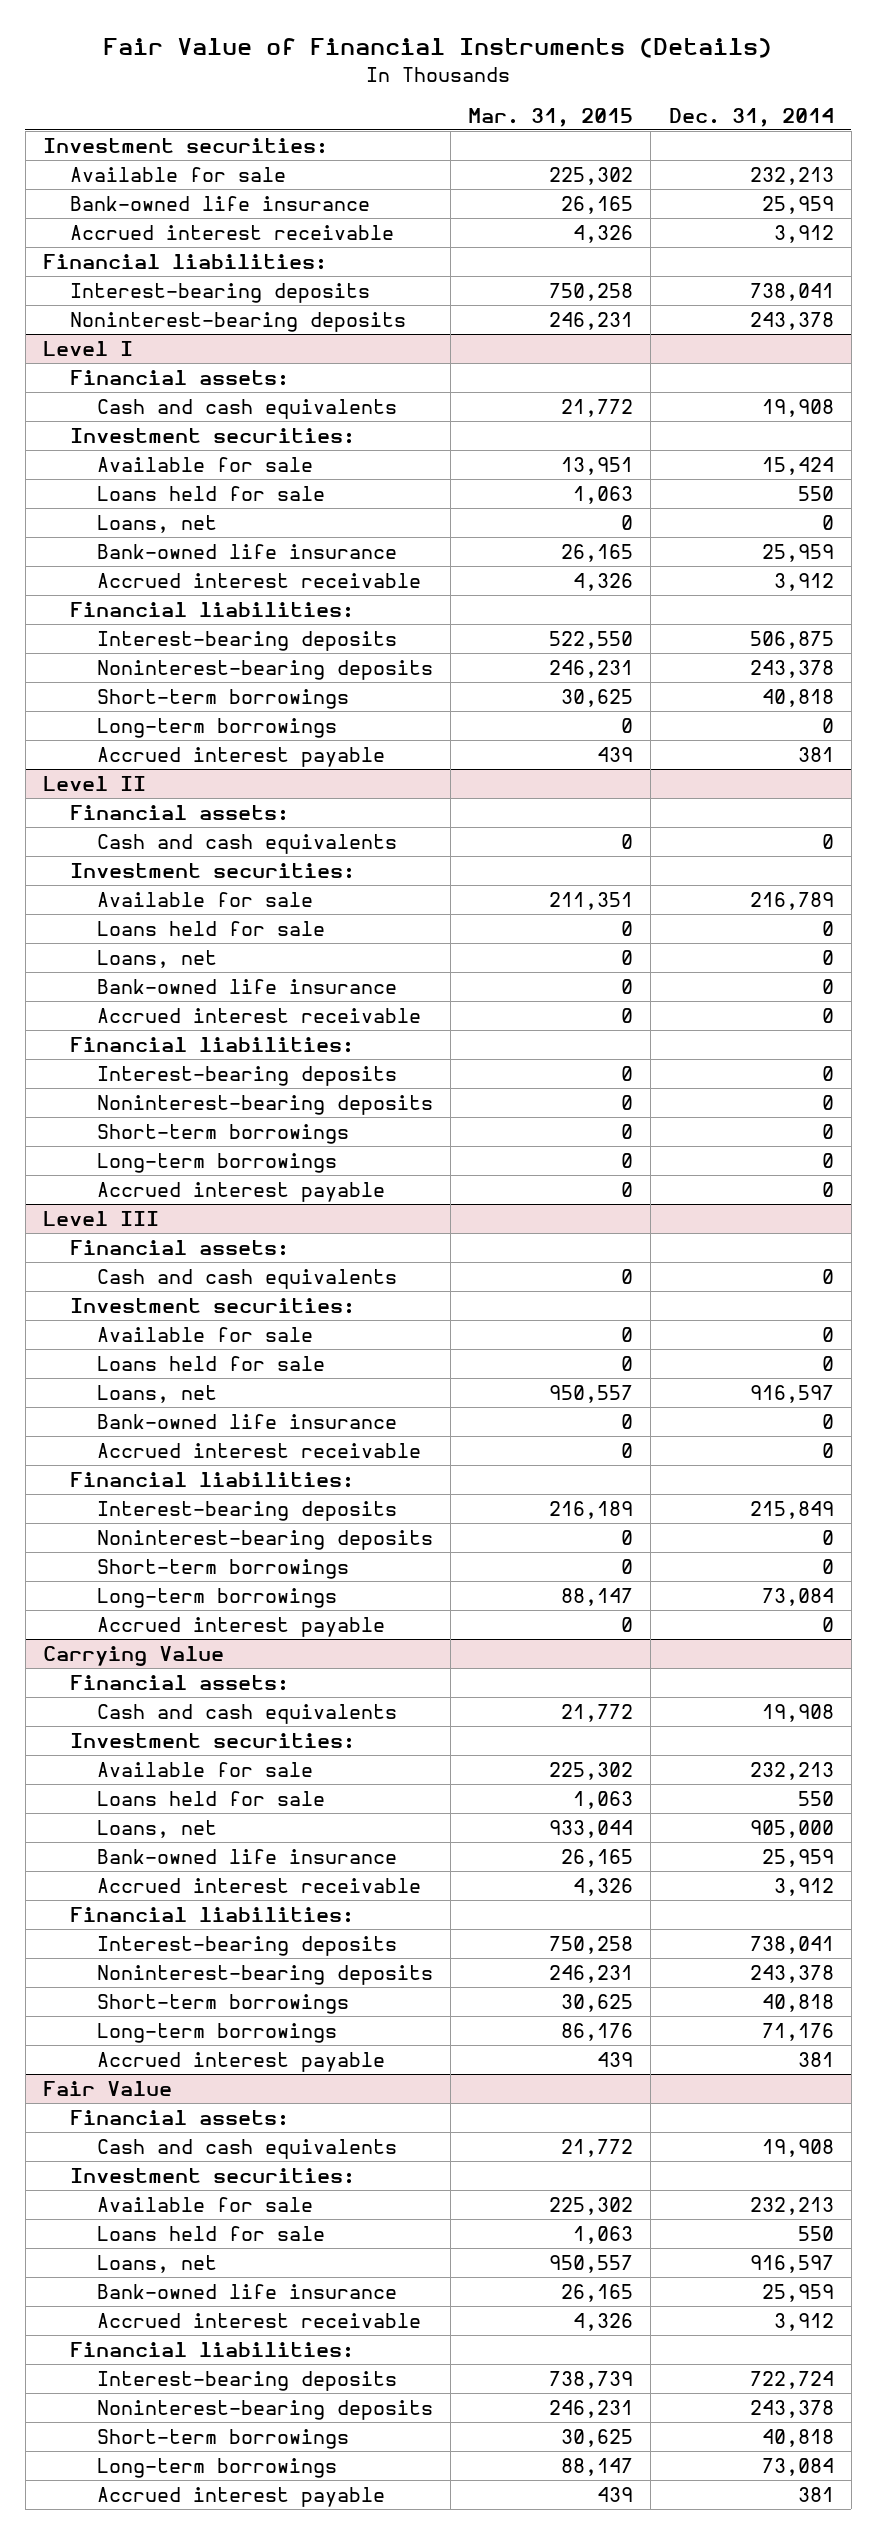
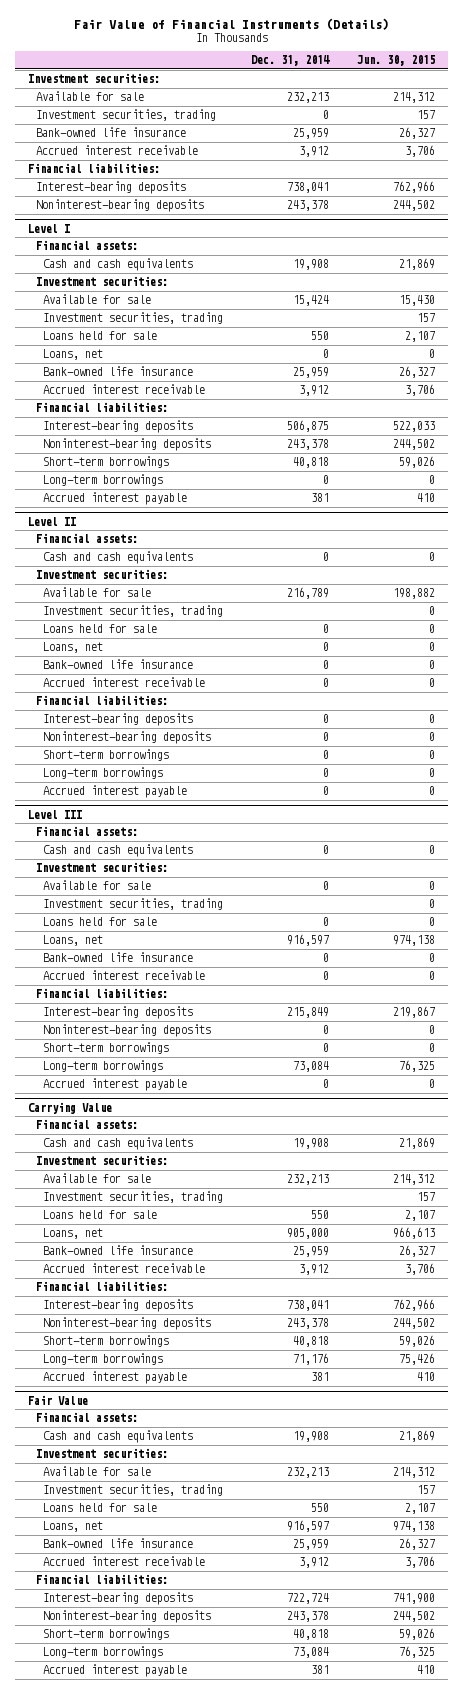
- | Mar. 31, 2015 | Dec. 31, 2014
+ | Dec. 31, 2014 | Jun. 30, 2015
+ Investment securities, trading | 0 | 157
@ Level I
+ Investment securities, trading | | 157
@ Level II
+ Investment securities, trading | | 0
@ Level III
+ Investment securities, trading | | 0
@ Carrying Value
+ Investment securities, trading | | 157
@ Fair Value
+ Investment securities, trading | | 157

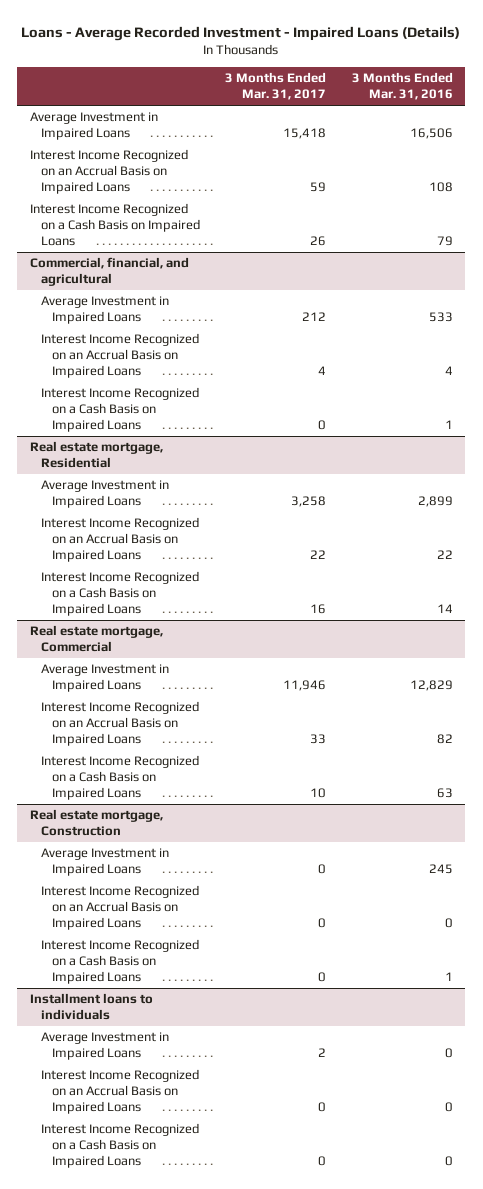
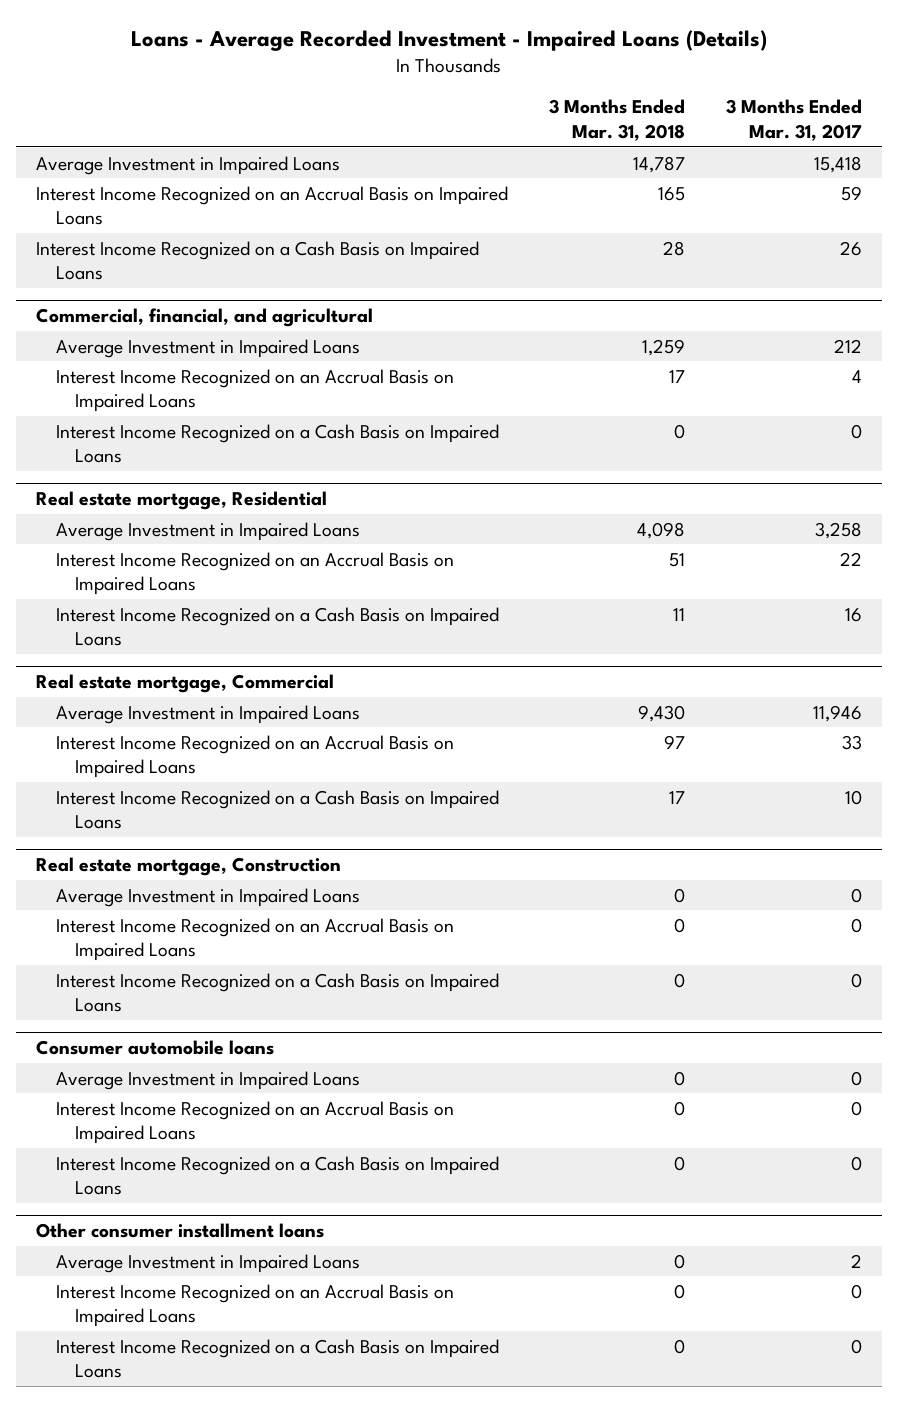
- | 3 Months Ended Mar. 31, 2017 | 3 Months Ended Mar. 31, 2016
+ | 3 Months Ended Mar. 31, 2018 | 3 Months Ended Mar. 31, 2017
- Installment loans to individuals
+ Consumer automobile loans
+ Average Investment in Impaired Loans | 0 | 0
+ Interest Income Recognized on an Accrual Basis on Impaired Loans | 0 | 0
+ Interest Income Recognized on a Cash Basis on Impaired Loans | 0 | 0
+ Other consumer installment loans

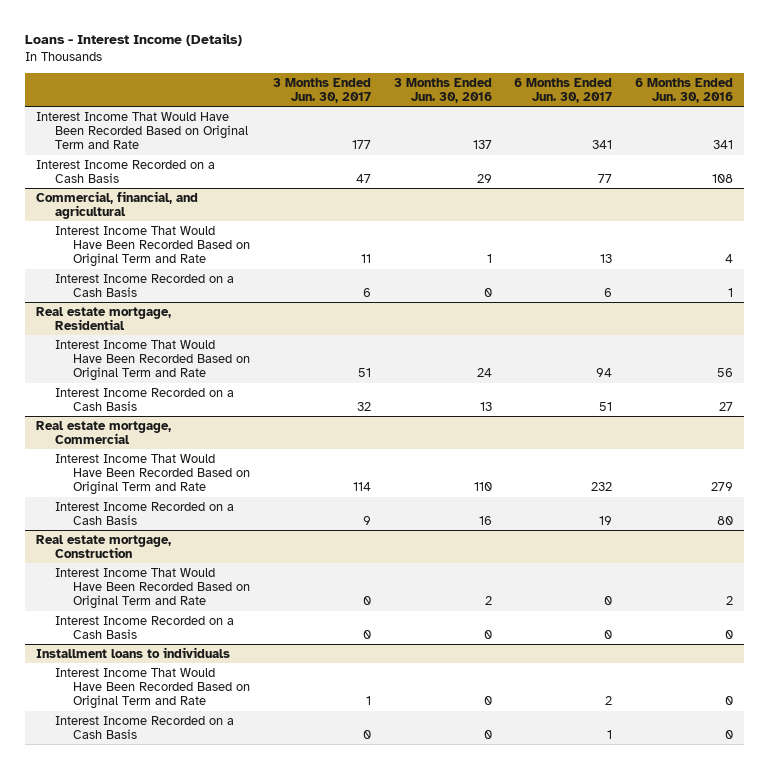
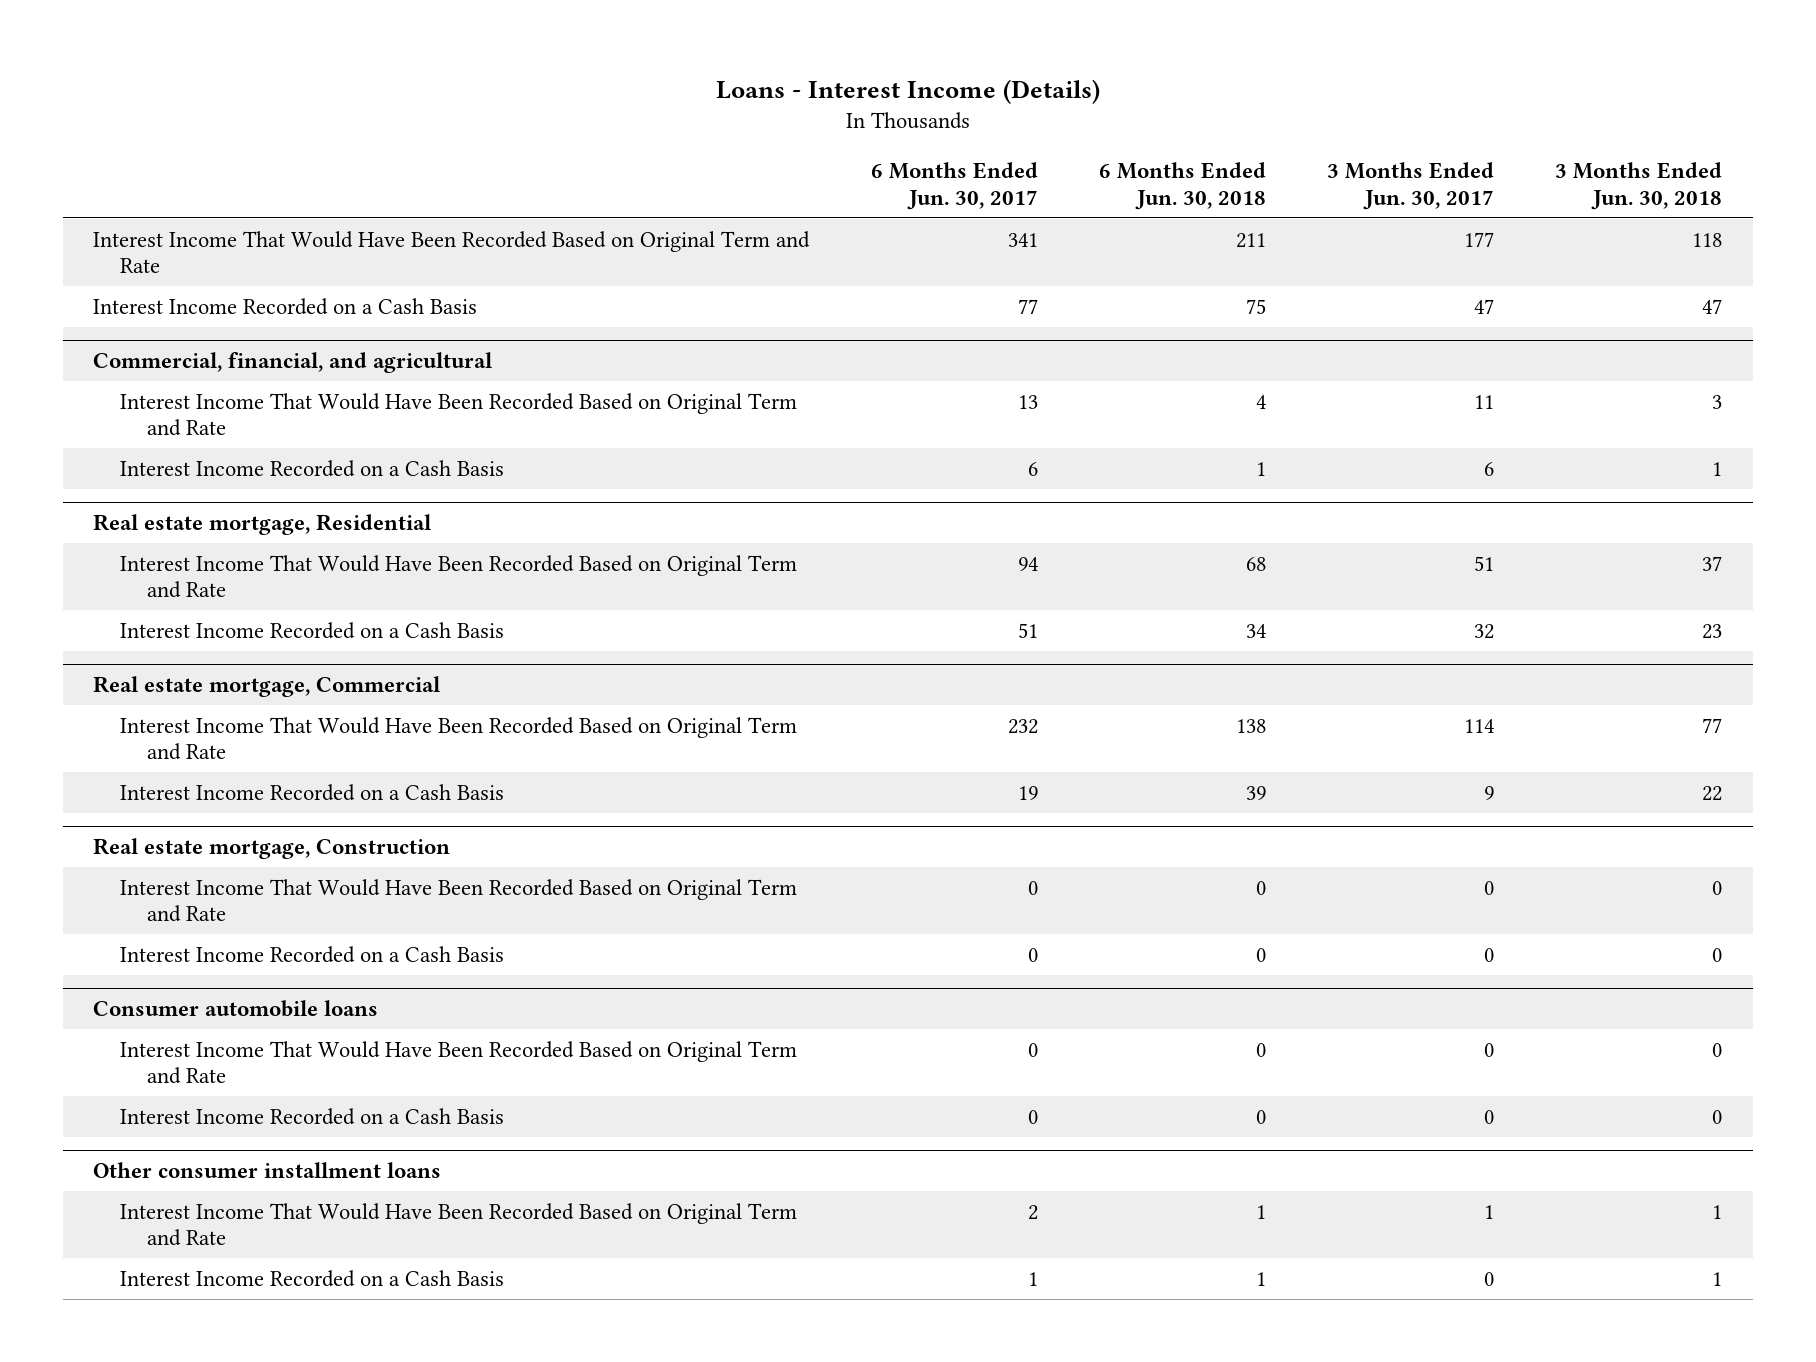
- | 3 Months Ended Jun. 30, 2017 | 3 Months Ended Jun. 30, 2016 | 6 Months Ended Jun. 30, 2017 | 6 Months Ended Jun. 30, 2016
+ | 6 Months Ended Jun. 30, 2017 | 6 Months Ended Jun. 30, 2018 | 3 Months Ended Jun. 30, 2017 | 3 Months Ended Jun. 30, 2018
- Installment loans to individuals
+ Consumer automobile loans
+ Interest Income That Would Have Been Recorded Based on Original Term and Rate | 0 | 0 | 0 | 0
+ Interest Income Recorded on a Cash Basis | 0 | 0 | 0 | 0
+ Other consumer installment loans

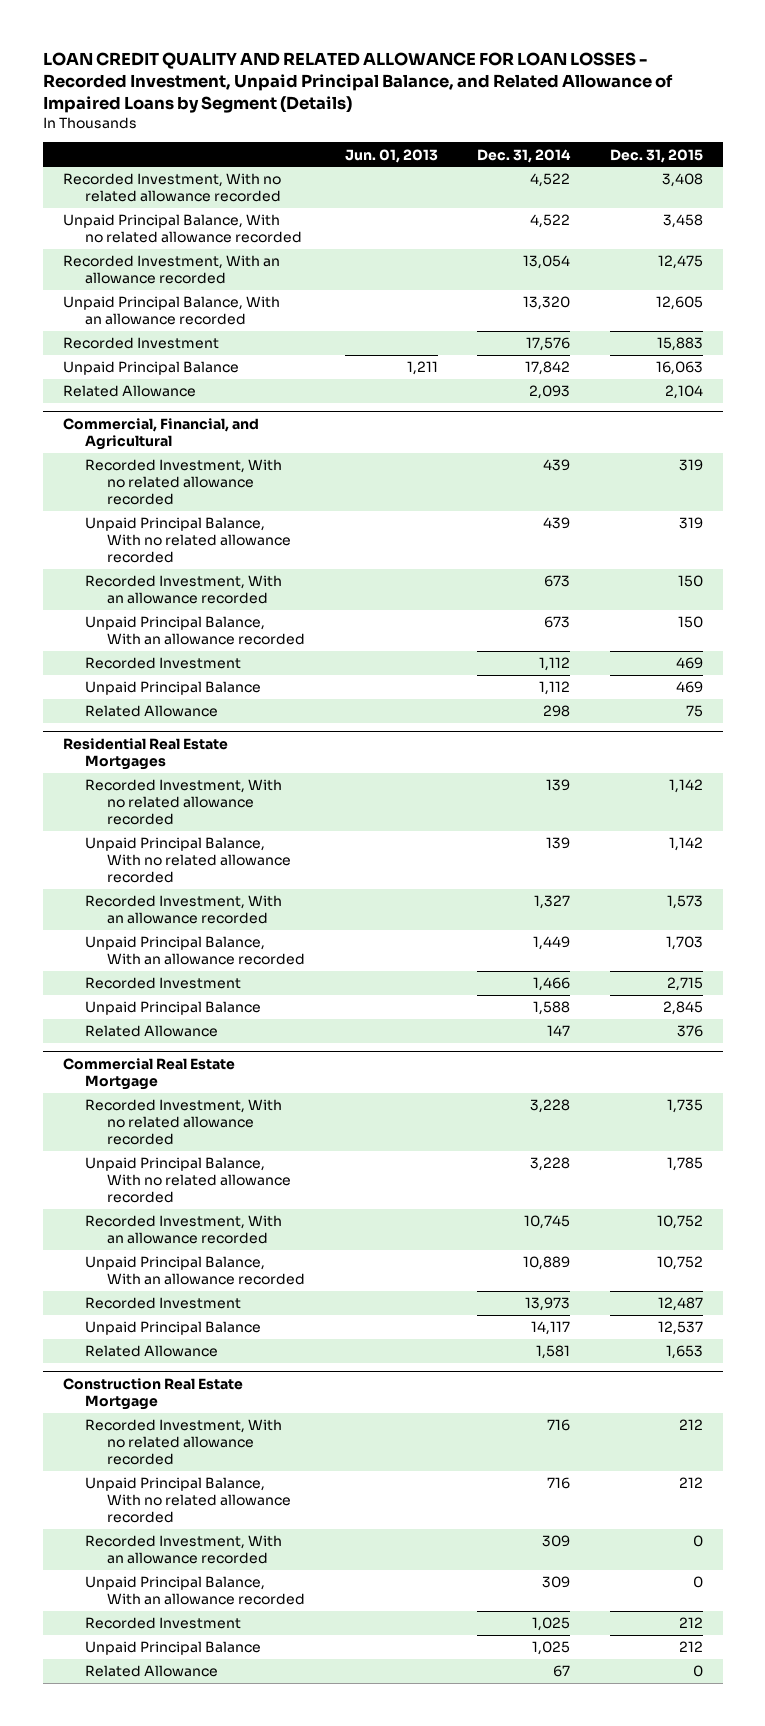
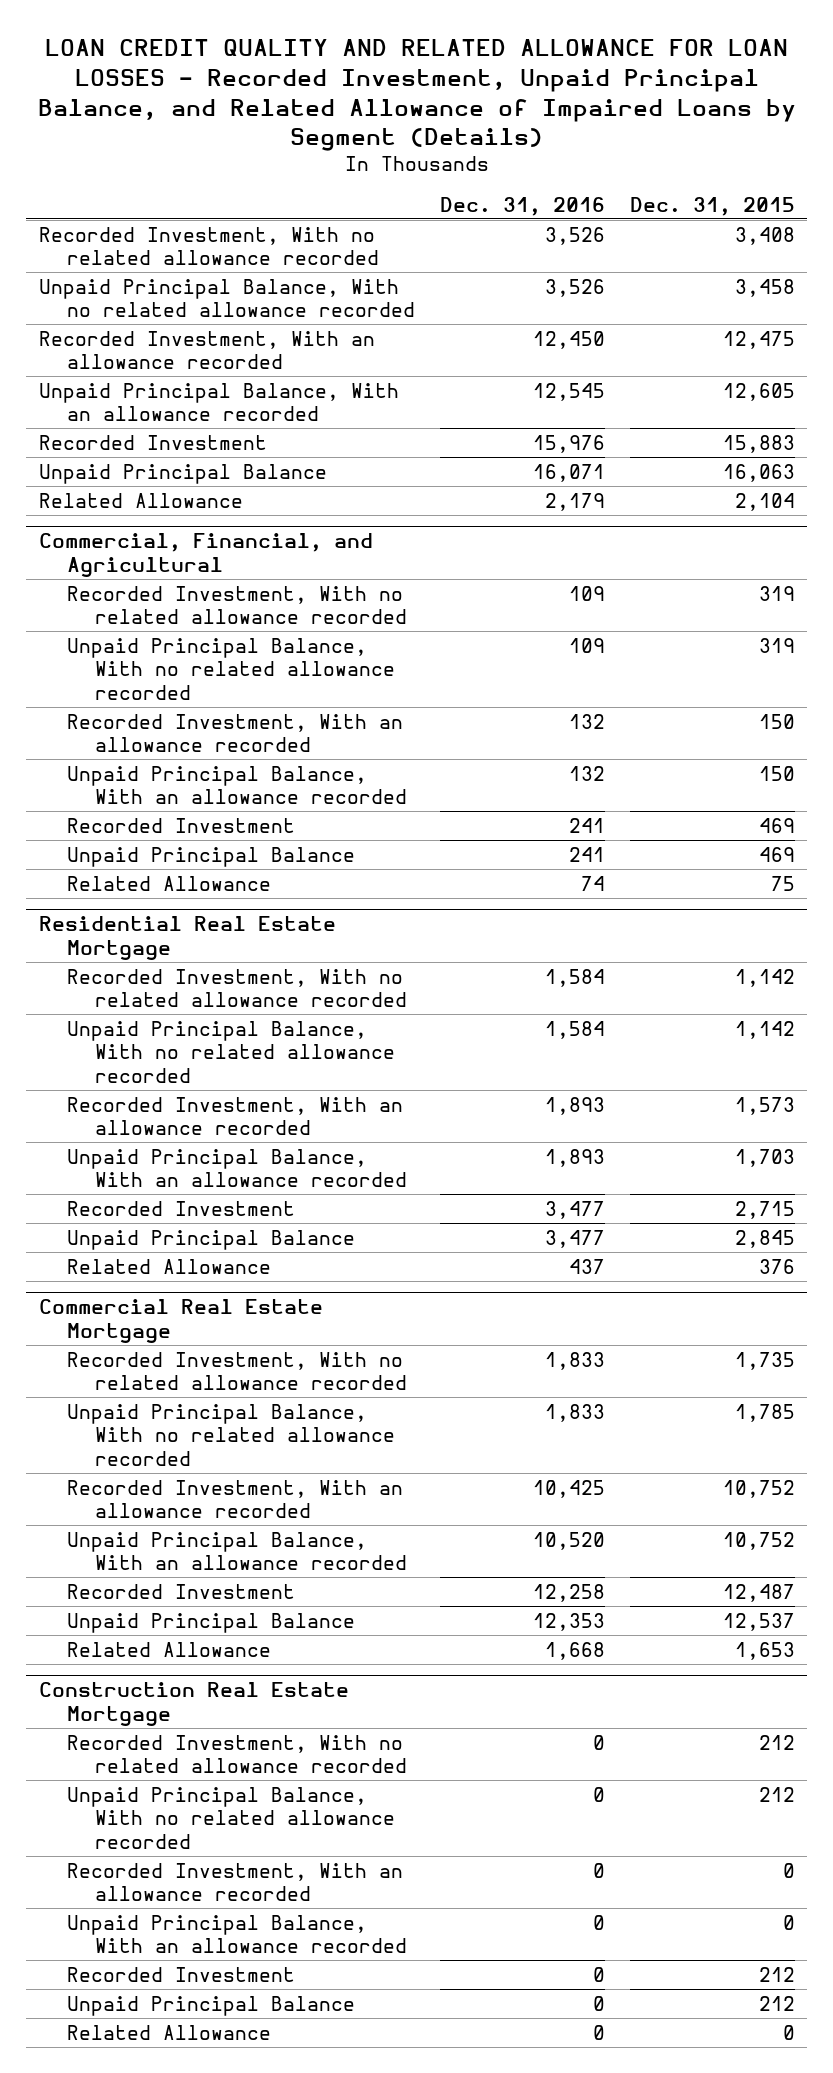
- | Jun. 01, 2013 | Dec. 31, 2014 | Dec. 31, 2015
+ | Dec. 31, 2016 | Dec. 31, 2015
- Residential Real Estate Mortgages
+ Residential Real Estate Mortgage

